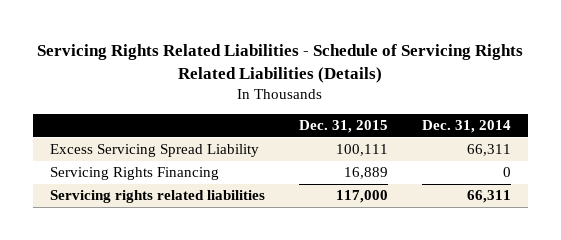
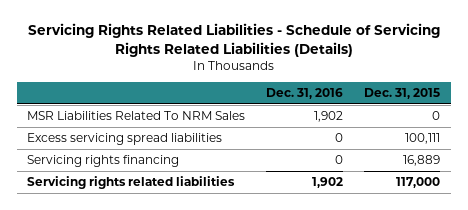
- | Dec. 31, 2015 | Dec. 31, 2014
+ | Dec. 31, 2016 | Dec. 31, 2015
- Excess Servicing Spread Liability | 100,111 | 66,311
- Servicing Rights Financing | 16,889 | 0
+ MSR Liabilities Related To NRM Sales | 1,902 | 0
+ Excess servicing spread liabilities | 0 | 100,111
+ Servicing rights financing | 0 | 16,889

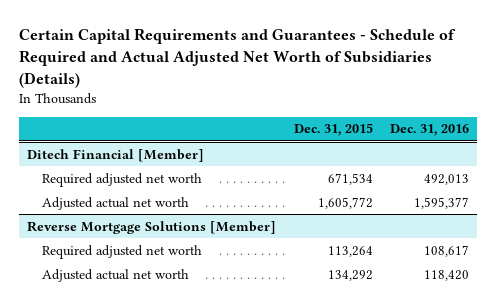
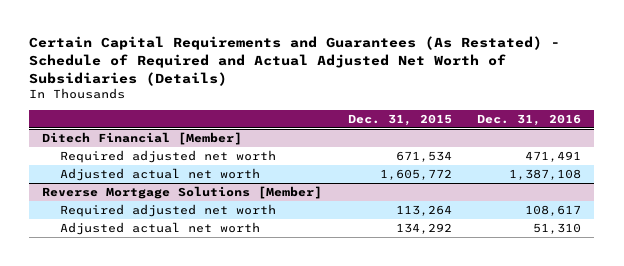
- Certain Capital Requirements and Guarantees - Schedule of Required and Actual Adjusted Net Worth of Subsidiaries (Details)
+ Certain Capital Requirements and Guarantees (As Restated) - Schedule of Required and Actual Adjusted Net Worth of Subsidiaries (Details)
@ Ditech Financial [Member]
- Required adjusted net worth | 671,534 | 492,013
- Adjusted actual net worth | 1,605,772 | 1,595,377
+ Required adjusted net worth | 671,534 | 471,491
+ Adjusted actual net worth | 1,605,772 | 1,387,108
@ Reverse Mortgage Solutions [Member]
- Adjusted actual net worth | 134,292 | 118,420
+ Adjusted actual net worth | 134,292 | 51,310

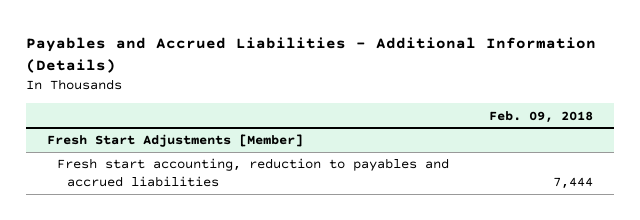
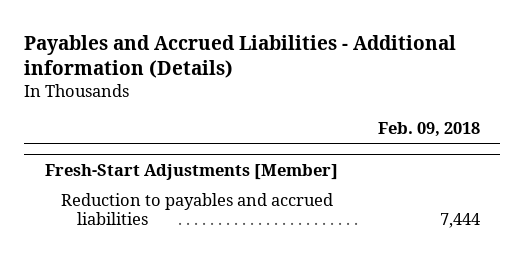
- Payables and Accrued Liabilities - Additional Information (Details)
+ Payables and Accrued Liabilities - Additional information (Details)
- Fresh Start Adjustments [Member]
- Fresh start accounting, reduction to payables and accrued liabilities | 7,444
+ Fresh-Start Adjustments [Member]
+ Reduction to payables and accrued liabilities | 7,444

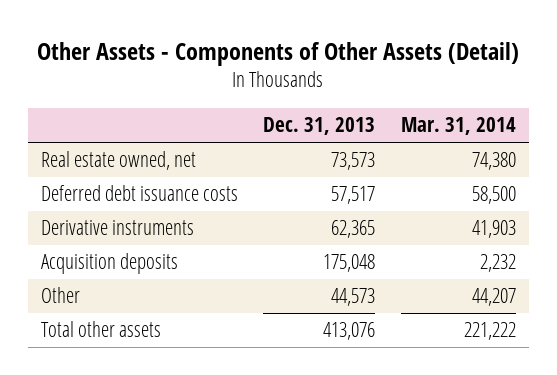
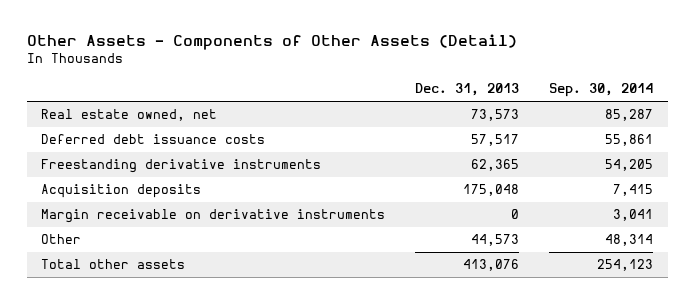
- | Dec. 31, 2013 | Mar. 31, 2014
+ | Dec. 31, 2013 | Sep. 30, 2014
- Derivative instruments | 62,365 | 41,903
+ Freestanding derivative instruments | 62,365 | 54,205
+ Margin receivable on derivative instruments | 0 | 3,041

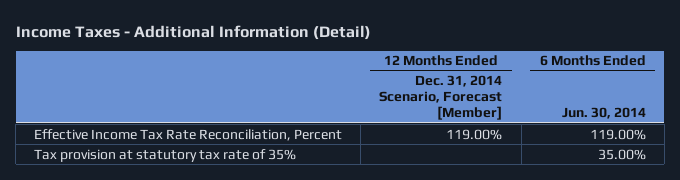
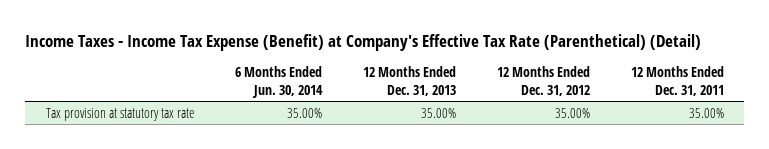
- Income Taxes - Additional Information (Detail)
+ Income Taxes - Income Tax Expense (Benefit) at Company's Effective Tax Rate (Parenthetical) (Detail)
- | 12 Months Ended Dec. 31, 2014 Scenario, Forecast [Member] | 6 Months Ended Jun. 30, 2014
+ | 6 Months Ended Jun. 30, 2014 | 12 Months Ended Dec. 31, 2013 | 12 Months Ended Dec. 31, 2012 | 12 Months Ended Dec. 31, 2011
- Effective Income Tax Rate Reconciliation, Percent | 119.00% | 119.00%
- Tax provision at statutory tax rate of 35% | | 35.00%
+ Tax provision at statutory tax rate | 35.00% | 35.00% | 35.00% | 35.00%

